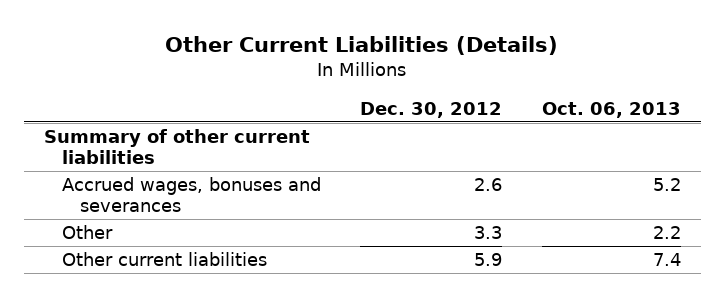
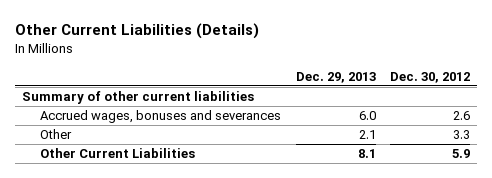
- | Dec. 30, 2012 | Oct. 06, 2013
+ | Dec. 29, 2013 | Dec. 30, 2012
- Other current liabilities | 5.9 | 7.4
+ Other Current Liabilities | 8.1 | 5.9

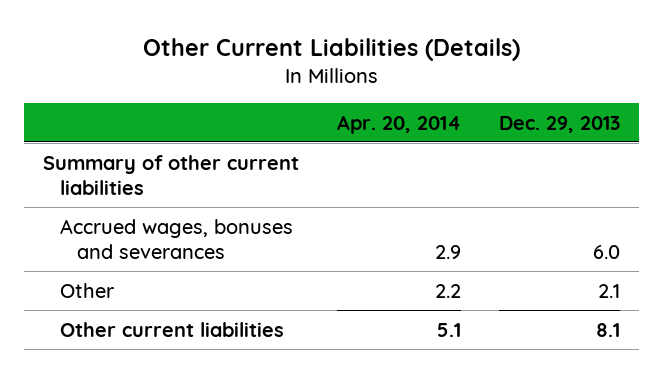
- | Dec. 29, 2013 | Dec. 30, 2012
+ | Apr. 20, 2014 | Dec. 29, 2013
- Other Current Liabilities | 8.1 | 5.9
+ Other current liabilities | 5.1 | 8.1

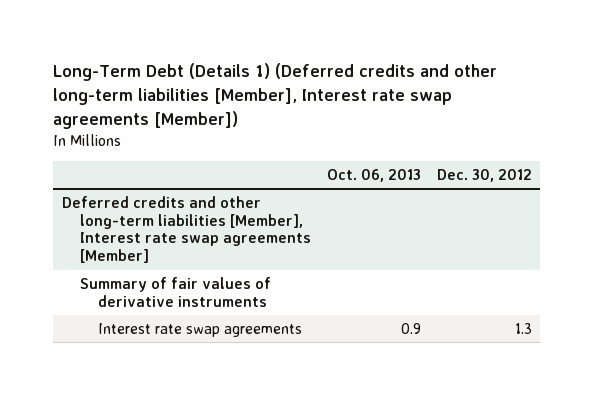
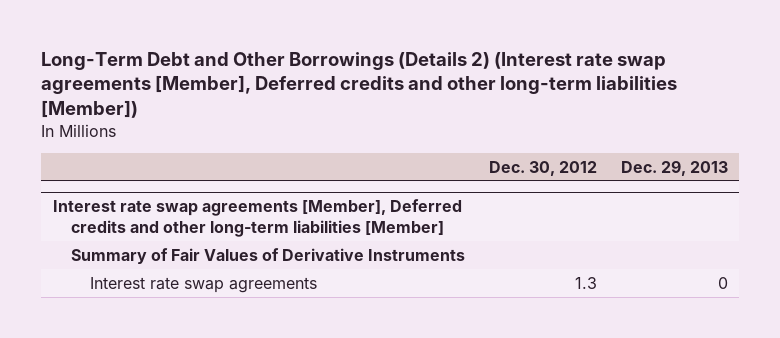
- Long-Term Debt (Details 1) (Deferred credits and other long-term liabilities [Member], Interest rate swap agreements [Member])
+ Long-Term Debt and Other Borrowings (Details 2) (Interest rate swap agreements [Member], Deferred credits and other long-term liabilities [Member])
- | Oct. 06, 2013 | Dec. 30, 2012
+ | Dec. 30, 2012 | Dec. 29, 2013
- Deferred credits and other long-term liabilities [Member], Interest rate swap agreements [Member]
- Summary of fair values of derivative instruments
+ Interest rate swap agreements [Member], Deferred credits and other long-term liabilities [Member]
+ Summary of Fair Values of Derivative Instruments

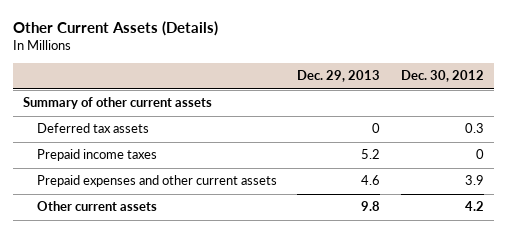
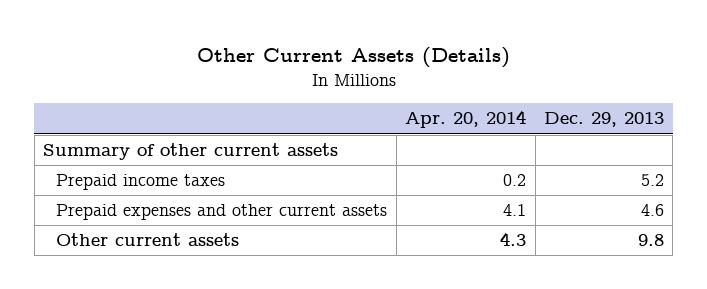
- | Dec. 29, 2013 | Dec. 30, 2012
+ | Apr. 20, 2014 | Dec. 29, 2013
- Deferred tax assets | 0 | 0.3

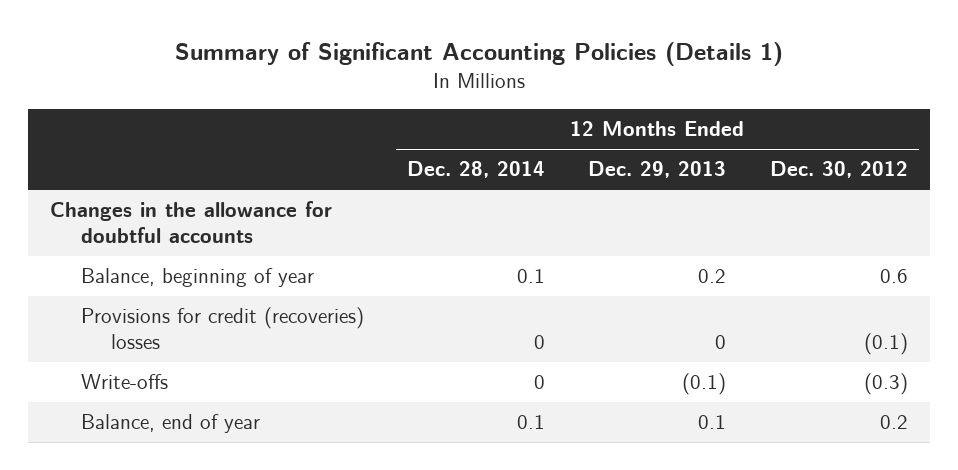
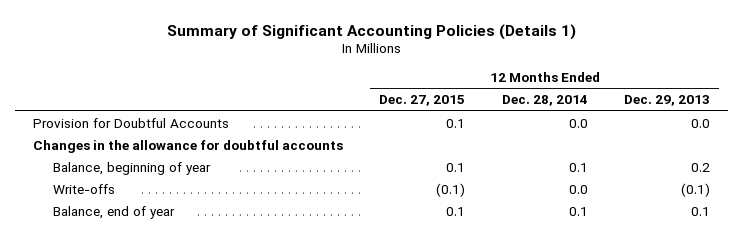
- | 12 Months Ended Dec. 28, 2014 | 12 Months Ended Dec. 29, 2013 | 12 Months Ended Dec. 30, 2012
+ | 12 Months Ended Dec. 27, 2015 | 12 Months Ended Dec. 28, 2014 | 12 Months Ended Dec. 29, 2013
+ Provision for Doubtful Accounts | 0.1 | 0.0 | 0.0
- Provisions for credit (recoveries) losses | 0 | 0 | (0.1)
- Write-offs | 0 | (0.1) | (0.3)
+ Write-offs | (0.1) | 0.0 | (0.1)

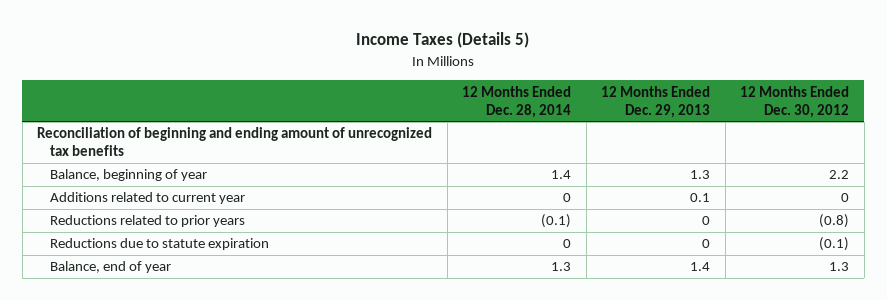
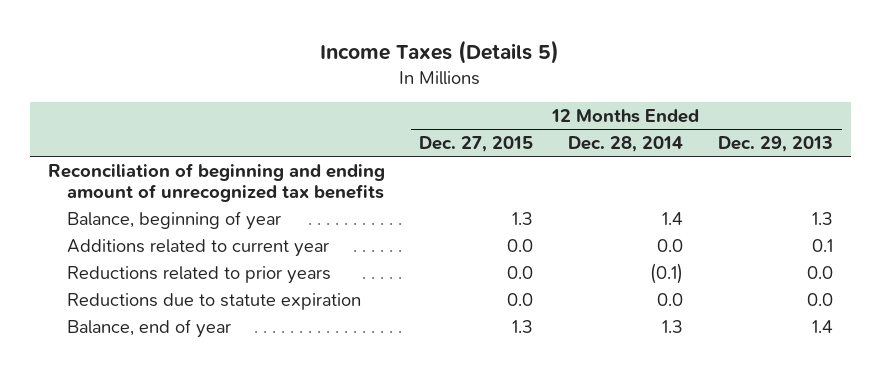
- | 12 Months Ended Dec. 28, 2014 | 12 Months Ended Dec. 29, 2013 | 12 Months Ended Dec. 30, 2012
+ | 12 Months Ended Dec. 27, 2015 | 12 Months Ended Dec. 28, 2014 | 12 Months Ended Dec. 29, 2013
- Additions related to current year | 0 | 0.1 | 0
- Reductions related to prior years | (0.1) | 0 | (0.8)
- Reductions due to statute expiration | 0 | 0 | (0.1)
+ Additions related to current year | 0.0 | 0.0 | 0.1
+ Reductions related to prior years | 0.0 | (0.1) | 0.0
+ Reductions due to statute expiration | 0.0 | 0.0 | 0.0

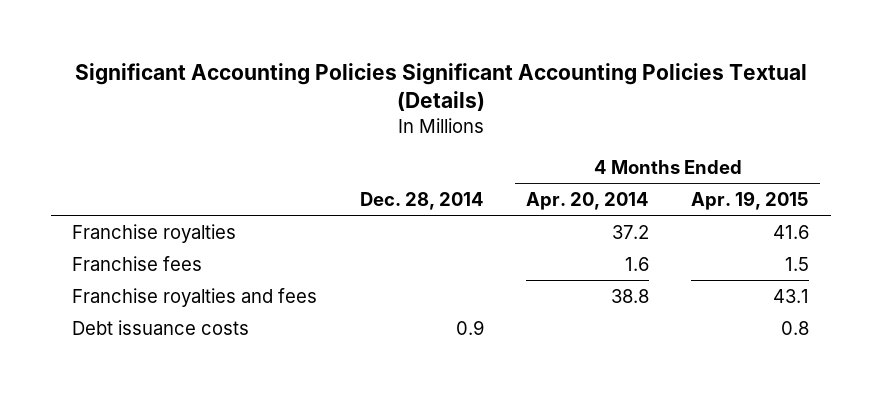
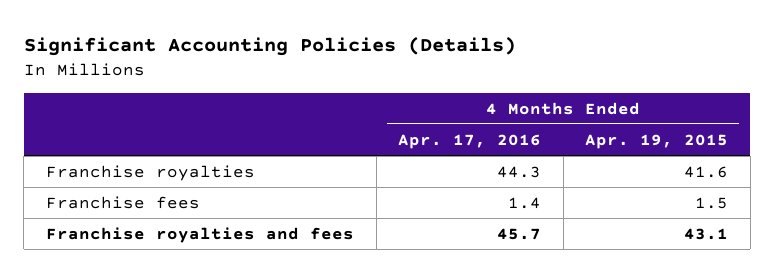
- Significant Accounting Policies Significant Accounting Policies Textual (Details)
+ Significant Accounting Policies (Details)
- | Dec. 28, 2014 | 4 Months Ended Apr. 20, 2014 | 4 Months Ended Apr. 19, 2015
+ | 4 Months Ended Apr. 17, 2016 | 4 Months Ended Apr. 19, 2015
- Debt issuance costs | 0.9 | | 0.8

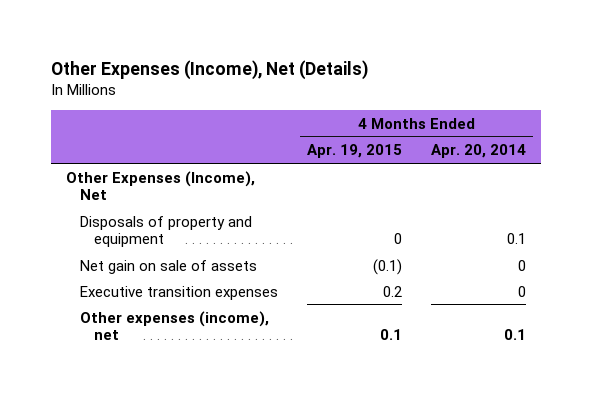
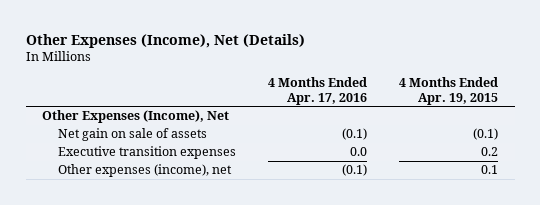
- | 4 Months Ended Apr. 19, 2015 | 4 Months Ended Apr. 20, 2014
+ | 4 Months Ended Apr. 17, 2016 | 4 Months Ended Apr. 19, 2015
- Disposals of property and equipment | 0 | 0.1

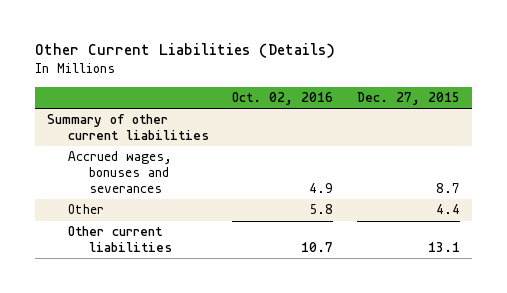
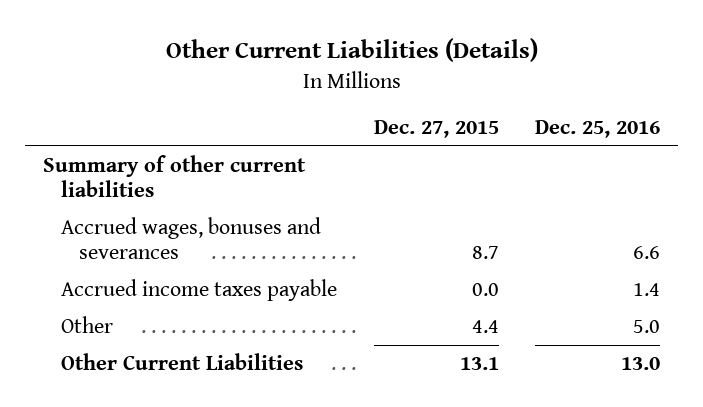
- | Oct. 02, 2016 | Dec. 27, 2015
+ | Dec. 27, 2015 | Dec. 25, 2016
+ Accrued income taxes payable | 0.0 | 1.4
- Other current liabilities | 10.7 | 13.1
+ Other Current Liabilities | 13.1 | 13.0

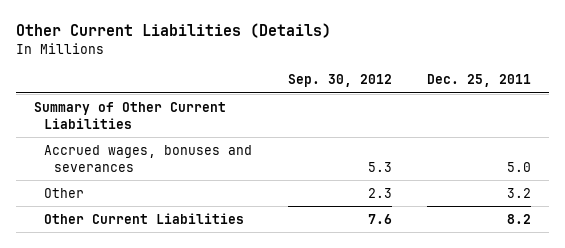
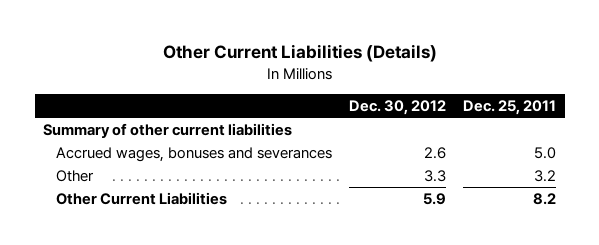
- | Sep. 30, 2012 | Dec. 25, 2011
+ | Dec. 30, 2012 | Dec. 25, 2011
- Summary of Other Current Liabilities
+ Summary of other current liabilities

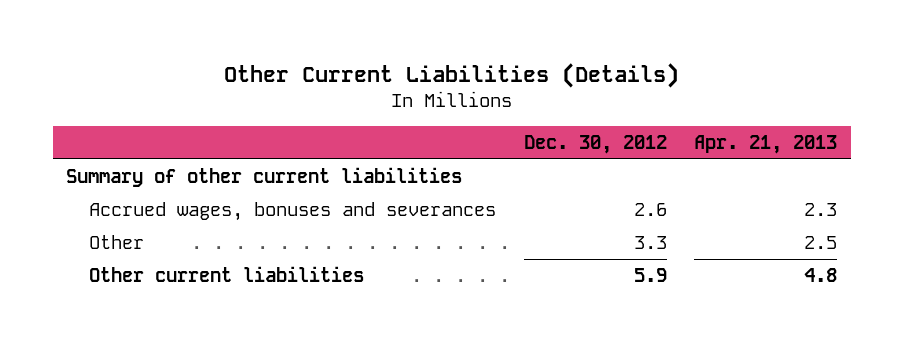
- | Dec. 30, 2012 | Dec. 25, 2011
+ | Dec. 30, 2012 | Apr. 21, 2013
- Other Current Liabilities | 5.9 | 8.2
+ Other current liabilities | 5.9 | 4.8

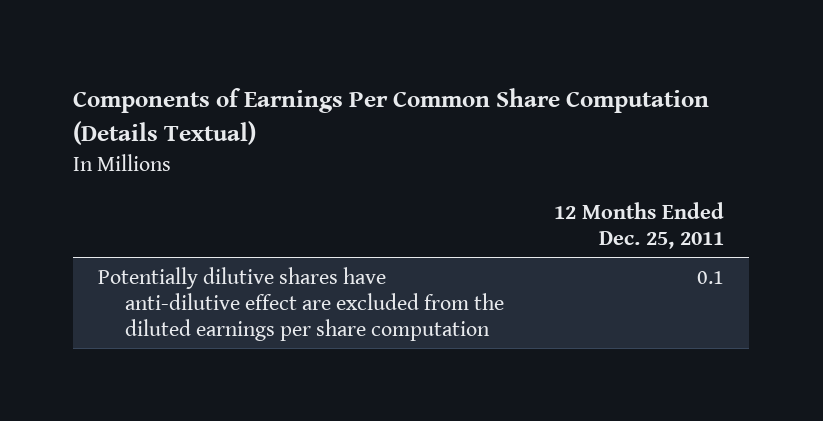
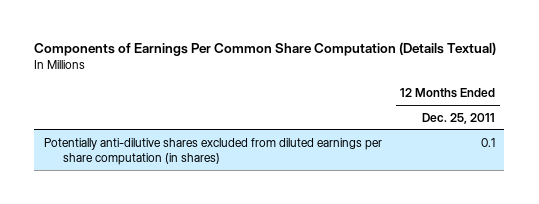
- Potentially dilutive shares have anti-dilutive effect are excluded from the diluted earnings per share computation | 0.1
+ Potentially anti-dilutive shares excluded from diluted earnings per share computation (in shares) | 0.1

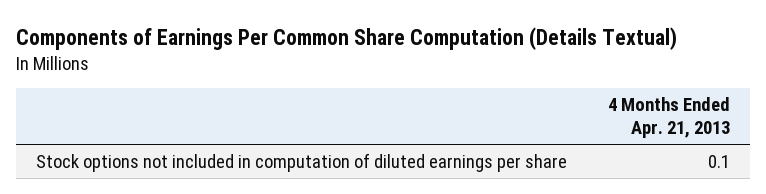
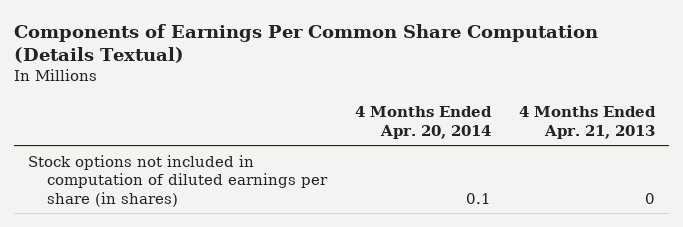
- | 4 Months Ended Apr. 21, 2013
+ | 4 Months Ended Apr. 20, 2014 | 4 Months Ended Apr. 21, 2013
- Stock options not included in computation of diluted earnings per share | 0.1
+ Stock options not included in computation of diluted earnings per share (in shares) | 0.1 | 0

